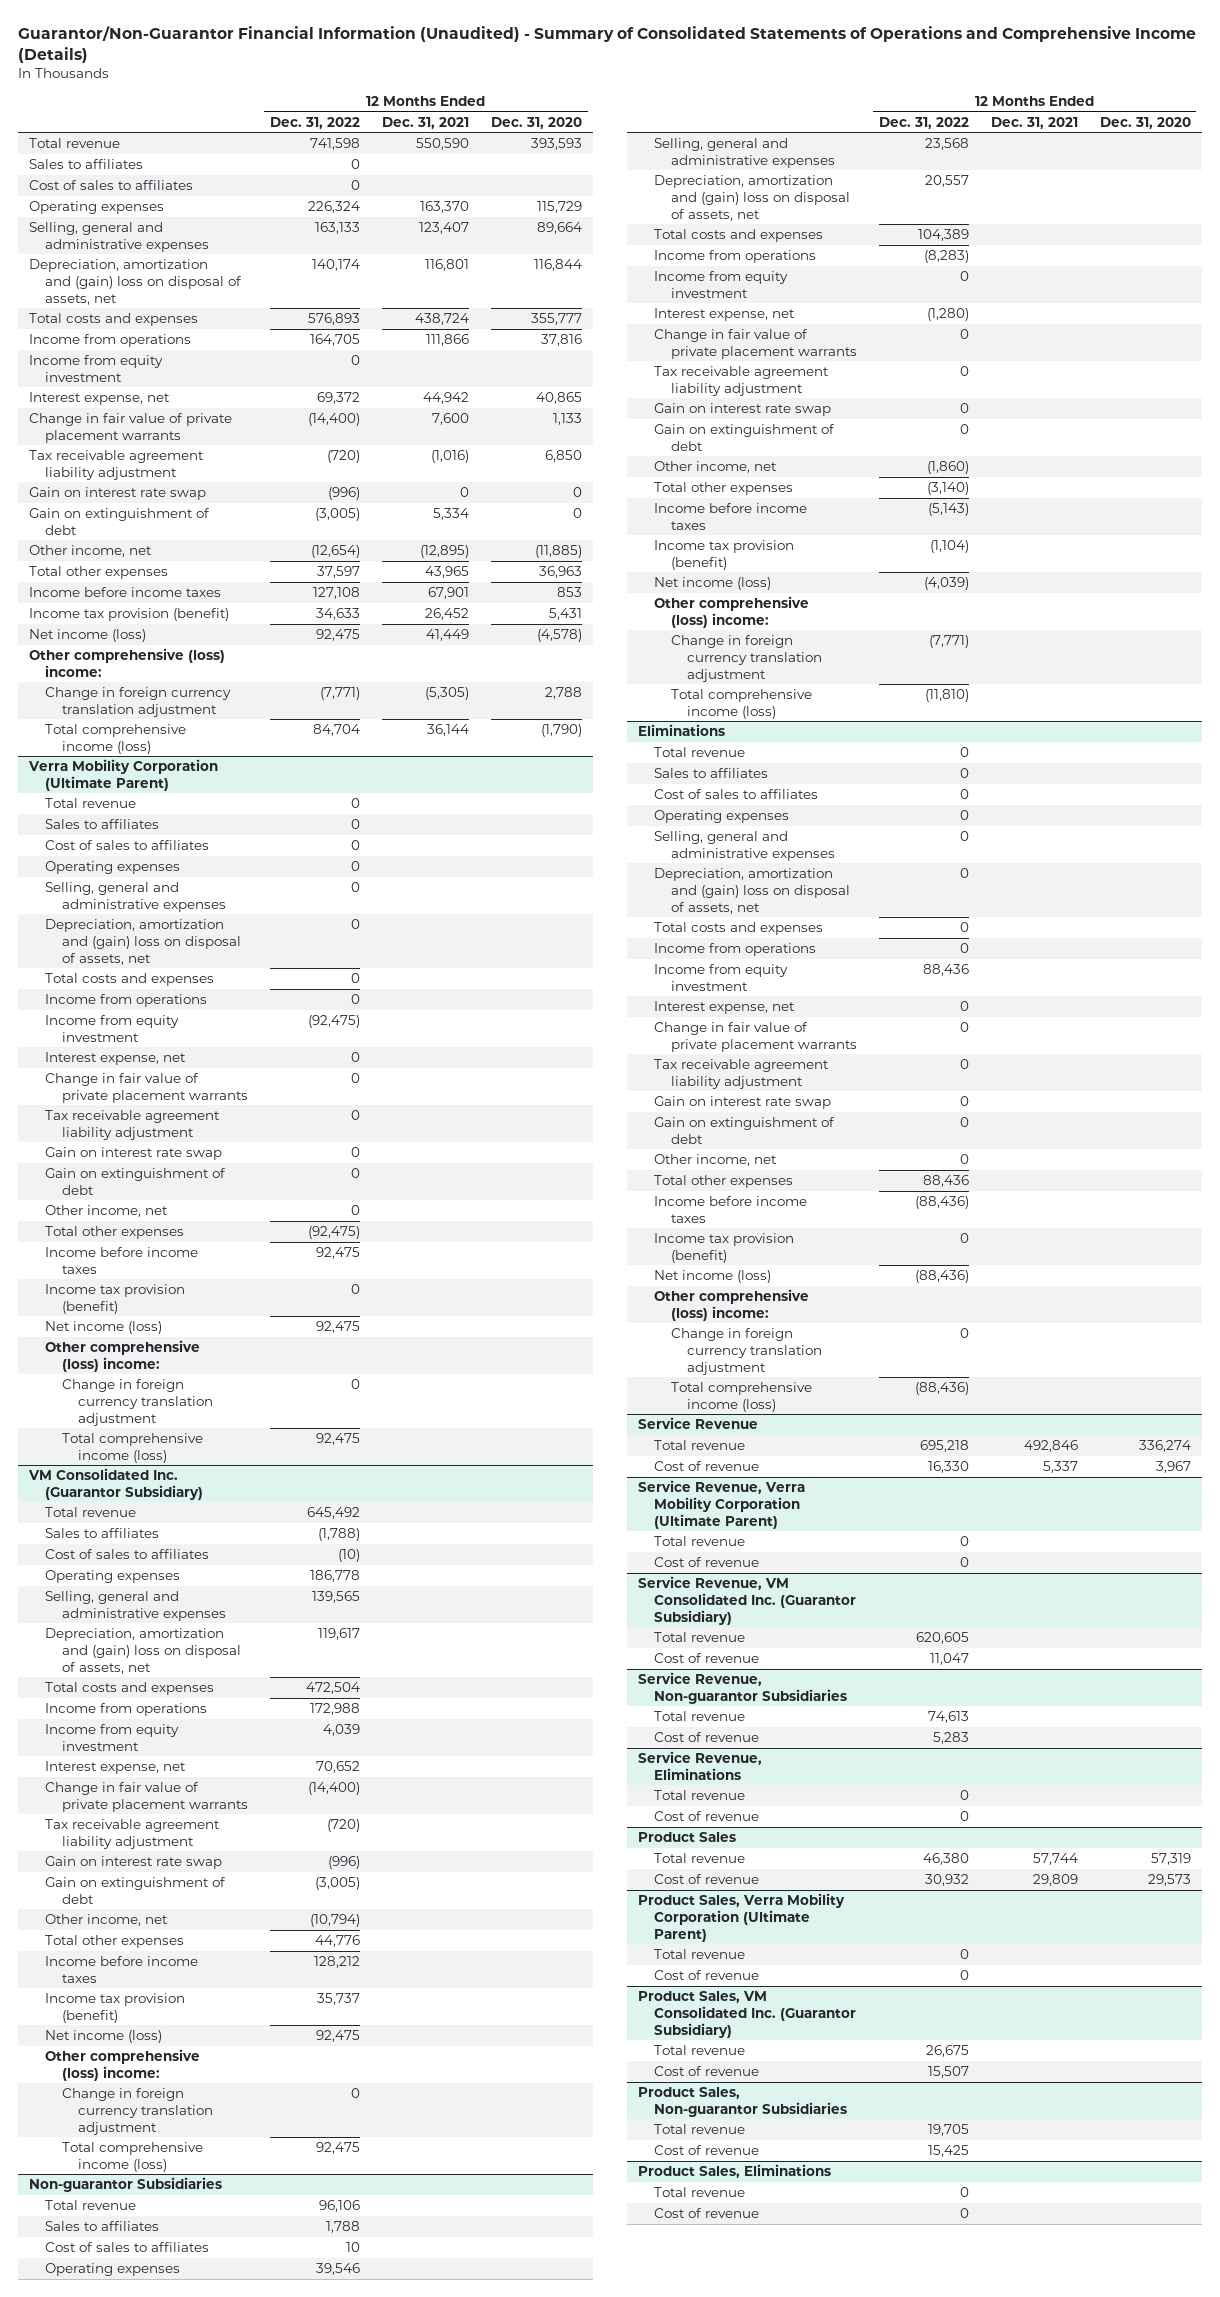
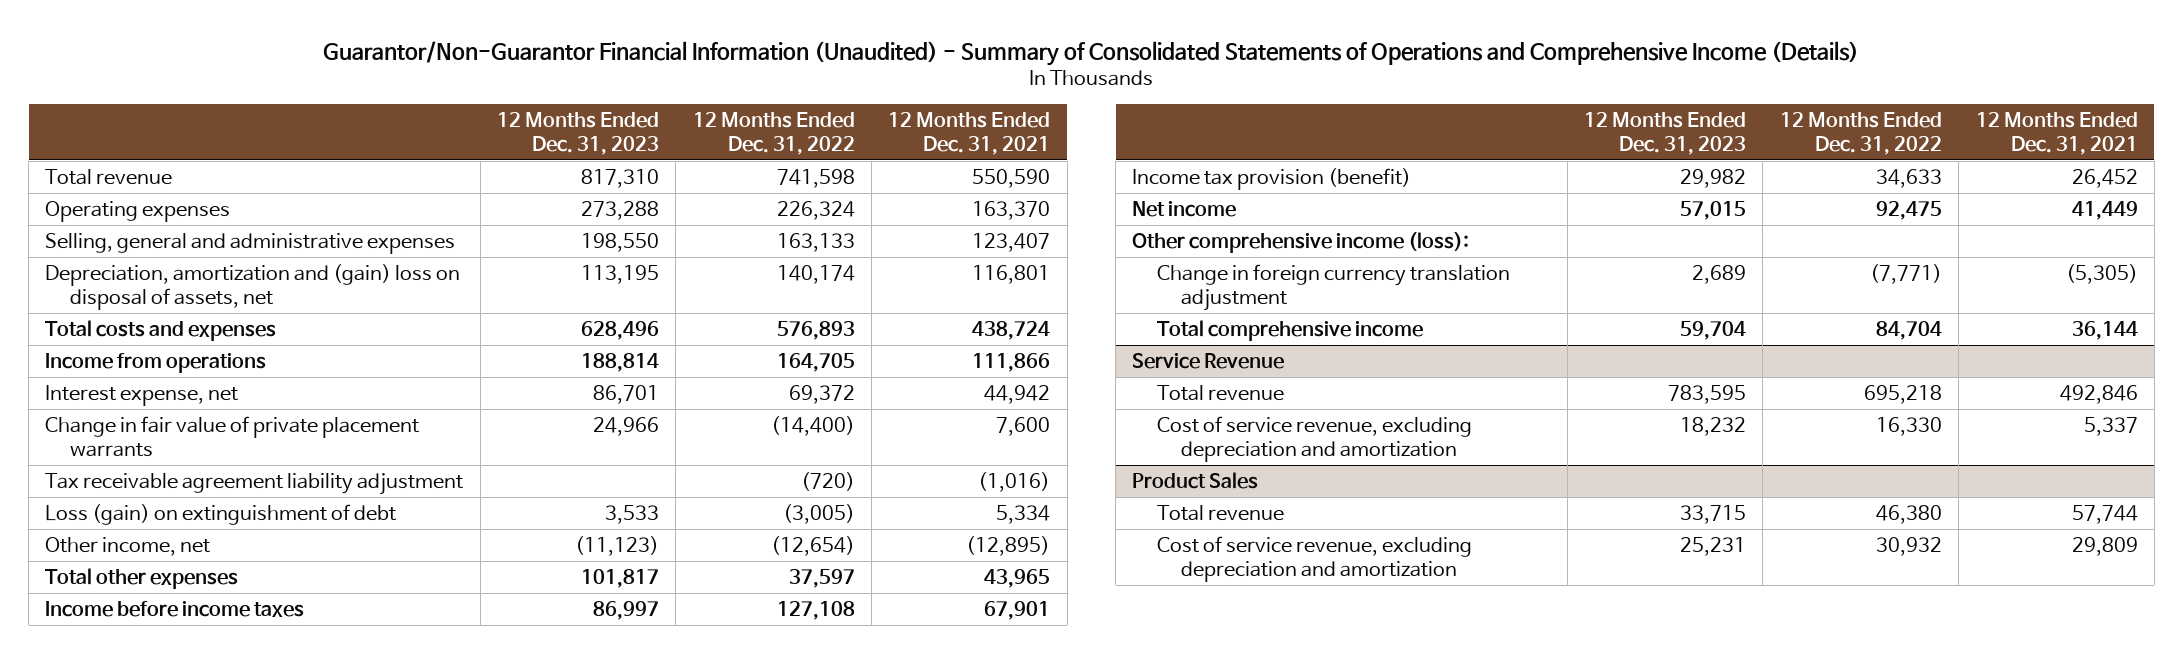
- | 12 Months Ended Dec. 31, 2022 | 12 Months Ended Dec. 31, 2021 | 12 Months Ended Dec. 31, 2020
+ | 12 Months Ended Dec. 31, 2023 | 12 Months Ended Dec. 31, 2022 | 12 Months Ended Dec. 31, 2021
- Sales to affiliates | 0 | |
- Cost of sales to affiliates | 0 | |
- Income from equity investment | 0 | |
- Gain on interest rate swap | (996) | 0 | 0
- Gain on extinguishment of debt | (3,005) | 5,334 | 0
+ Loss (gain) on extinguishment of debt | 3,533 | (3,005) | 5,334
- Net income (loss) | 92,475 | 41,449 | (4,578)
- Other comprehensive (loss) income:
+ Net income | 57,015 | 92,475 | 41,449
+ Other comprehensive income (loss):
- Total comprehensive income (loss) | 84,704 | 36,144 | (1,790)
- Verra Mobility Corporation (Ultimate Parent)
- Total revenue | 0 | |
- Sales to affiliates | 0 | |
- Cost of sales to affiliates | 0 | |
- Operating expenses | 0 | |
- Selling, general and administrative expenses | 0 | |
- Depreciation, amortization and (gain) loss on disposal of assets, net | 0 | |
- Total costs and expenses | 0 | |
- Income from operations | 0 | |
- Income from equity investment | (92,475) | |
- Interest expense, net | 0 | |
- Change in fair value of private placement warrants | 0 | |
- Tax receivable agreement liability adjustment | 0 | |
- Gain on interest rate swap | 0 | |
- Gain on extinguishment of debt | 0 | |
- Other income, net | 0 | |
- Total other expenses | (92,475) | |
- Income before income taxes | 92,475 | |
- Income tax provision (benefit) | 0 | |
- Net income (loss) | 92,475 | |
- Other comprehensive (loss) income:
- Change in foreign currency translation adjustment | 0 | |
- Total comprehensive income (loss) | 92,475 | |
- VM Consolidated Inc. (Guarantor Subsidiary)
- Total revenue | 645,492 | |
- Sales to affiliates | (1,788) | |
- Cost of sales to affiliates | (10) | |
- Operating expenses | 186,778 | |
- Selling, general and administrative expenses | 139,565 | |
- Depreciation, amortization and (gain) loss on disposal of assets, net | 119,617 | |
- Total costs and expenses | 472,504 | |
- Income from operations | 172,988 | |
- Income from equity investment | 4,039 | |
- Interest expense, net | 70,652 | |
- Change in fair value of private placement warrants | (14,400) | |
- Tax receivable agreement liability adjustment | (720) | |
- Gain on interest rate swap | (996) | |
- Gain on extinguishment of debt | (3,005) | |
- Other income, net | (10,794) | |
- Total other expenses | 44,776 | |
- Income before income taxes | 128,212 | |
- Income tax provision (benefit) | 35,737 | |
- Net income (loss) | 92,475 | |
- Other comprehensive (loss) income:
- Change in foreign currency translation adjustment | 0 | |
- Total comprehensive income (loss) | 92,475 | |
- Non-guarantor Subsidiaries
- Total revenue | 96,106 | |
- Sales to affiliates | 1,788 | |
- Cost of sales to affiliates | 10 | |
- Operating expenses | 39,546 | |
- Selling, general and administrative expenses | 23,568 | |
- Depreciation, amortization and (gain) loss on disposal of assets, net | 20,557 | |
- Total costs and expenses | 104,389 | |
- Income from operations | (8,283) | |
- Income from equity investment | 0 | |
- Interest expense, net | (1,280) | |
- Change in fair value of private placement warrants | 0 | |
- Tax receivable agreement liability adjustment | 0 | |
- Gain on interest rate swap | 0 | |
- Gain on extinguishment of debt | 0 | |
- Other income, net | (1,860) | |
- Total other expenses | (3,140) | |
- Income before income taxes | (5,143) | |
- Income tax provision (benefit) | (1,104) | |
- Net income (loss) | (4,039) | |
- Other comprehensive (loss) income:
- Change in foreign currency translation adjustment | (7,771) | |
- Total comprehensive income (loss) | (11,810) | |
- Eliminations
- Total revenue | 0 | |
- Sales to affiliates | 0 | |
- Cost of sales to affiliates | 0 | |
- Operating expenses | 0 | |
- Selling, general and administrative expenses | 0 | |
- Depreciation, amortization and (gain) loss on disposal of assets, net | 0 | |
- Total costs and expenses | 0 | |
- Income from operations | 0 | |
- Income from equity investment | 88,436 | |
- Interest expense, net | 0 | |
- Change in fair value of private placement warrants | 0 | |
- Tax receivable agreement liability adjustment | 0 | |
- Gain on interest rate swap | 0 | |
- Gain on extinguishment of debt | 0 | |
- Other income, net | 0 | |
- Total other expenses | 88,436 | |
- Income before income taxes | (88,436) | |
- Income tax provision (benefit) | 0 | |
- Net income (loss) | (88,436) | |
- Other comprehensive (loss) income:
- Change in foreign currency translation adjustment | 0 | |
- Total comprehensive income (loss) | (88,436) | |
+ Total comprehensive income | 59,704 | 84,704 | 36,144
@ Service Revenue
- Cost of revenue | 16,330 | 5,337 | 3,967
- Service Revenue, Verra Mobility Corporation (Ultimate Parent)
- Total revenue | 0 | |
- Cost of revenue | 0 | |
- Service Revenue, VM Consolidated Inc. (Guarantor Subsidiary)
- Total revenue | 620,605 | |
- Cost of revenue | 11,047 | |
- Service Revenue, Non-guarantor Subsidiaries
- Total revenue | 74,613 | |
- Cost of revenue | 5,283 | |
- Service Revenue, Eliminations
- Total revenue | 0 | |
- Cost of revenue | 0 | |
@ Service Revenue
+ Cost of service revenue, excluding depreciation and amortization | 18,232 | 16,330 | 5,337
@ Product Sales
- Cost of revenue | 30,932 | 29,809 | 29,573
- Product Sales, Verra Mobility Corporation (Ultimate Parent)
- Total revenue | 0 | |
- Cost of revenue | 0 | |
- Product Sales, VM Consolidated Inc. (Guarantor Subsidiary)
- Total revenue | 26,675 | |
- Cost of revenue | 15,507 | |
- Product Sales, Non-guarantor Subsidiaries
- Total revenue | 19,705 | |
- Cost of revenue | 15,425 | |
- Product Sales, Eliminations
- Total revenue | 0 | |
- Cost of revenue | 0 | |
@ Product Sales
+ Cost of service revenue, excluding depreciation and amortization | 25,231 | 30,932 | 29,809

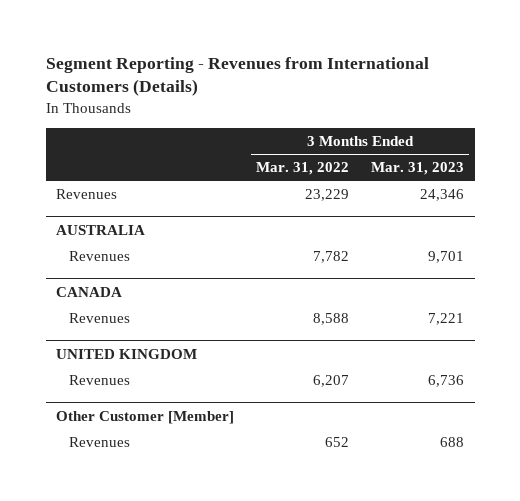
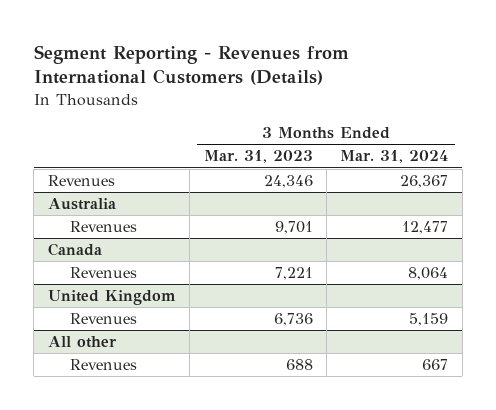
- | 3 Months Ended Mar. 31, 2022 | 3 Months Ended Mar. 31, 2023
+ | 3 Months Ended Mar. 31, 2023 | 3 Months Ended Mar. 31, 2024
- AUSTRALIA
+ Australia
- CANADA
+ Canada
- UNITED KINGDOM
+ United Kingdom
- Other Customer [Member]
+ All other

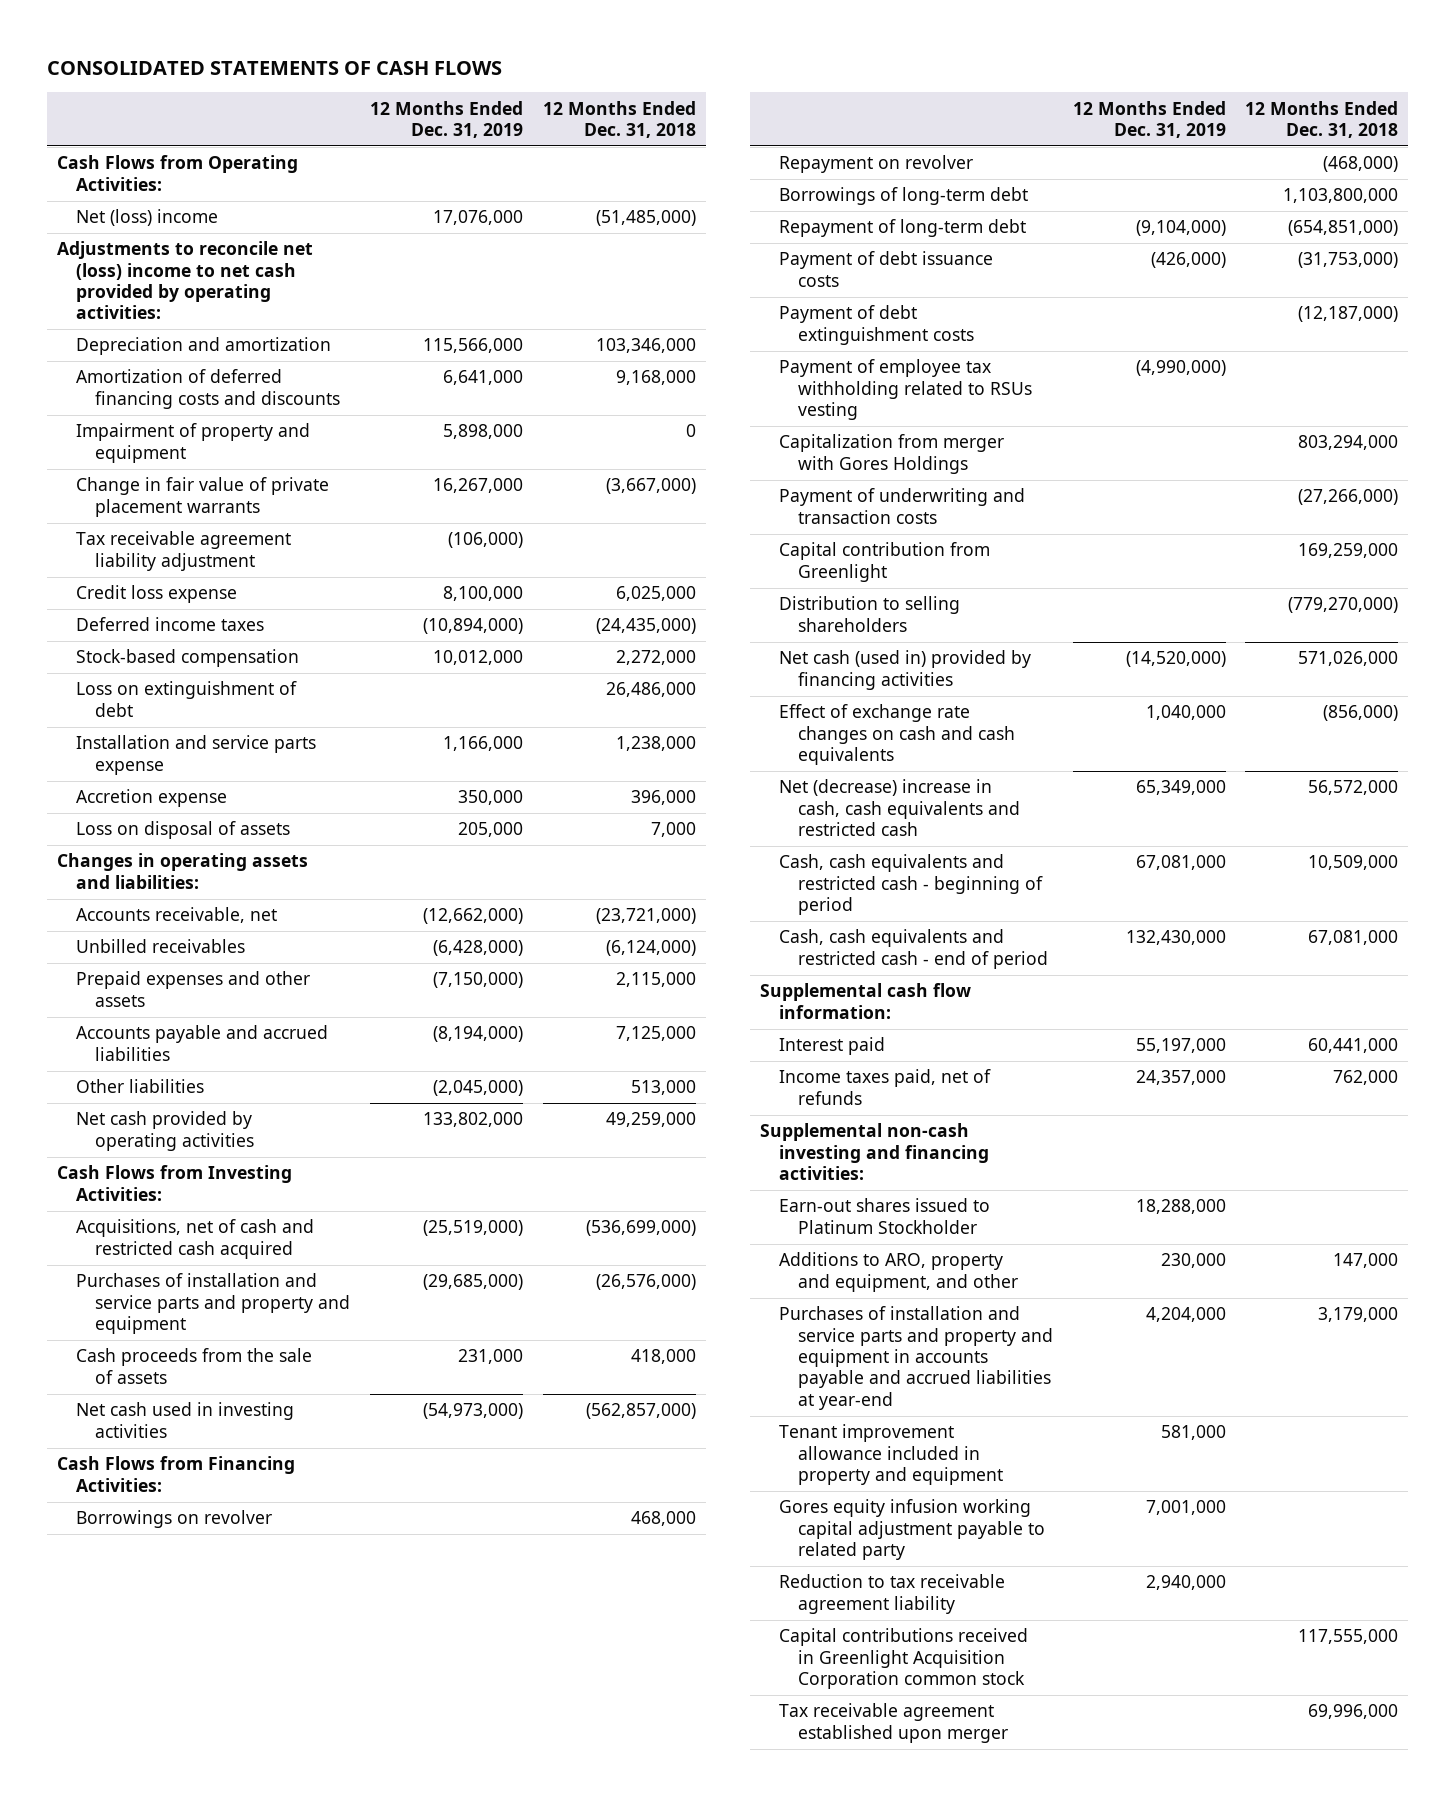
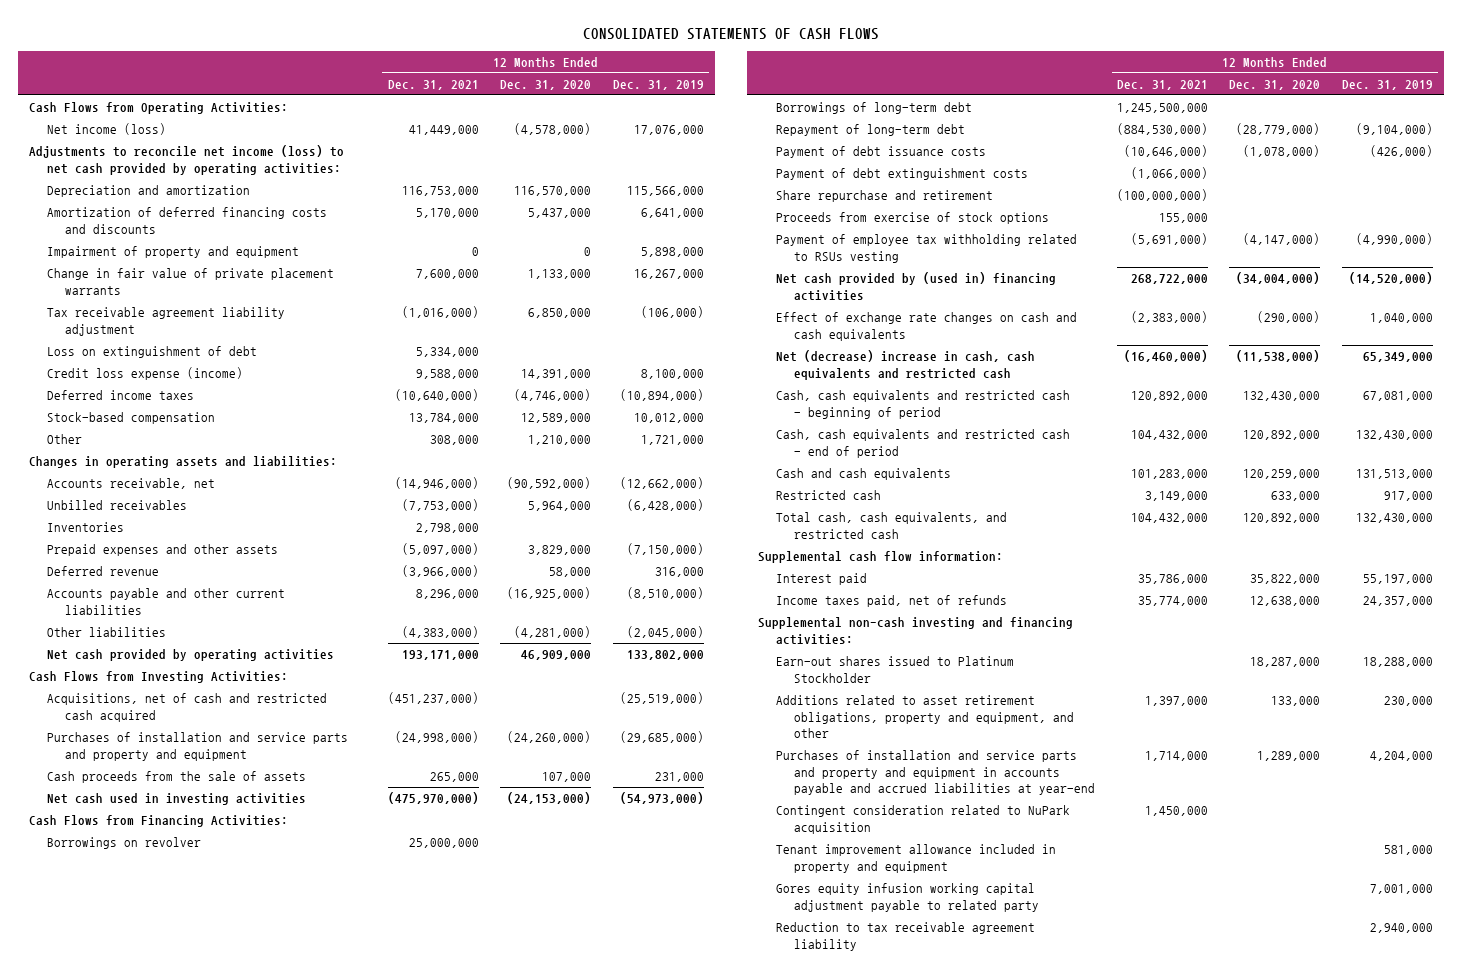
- | 12 Months Ended Dec. 31, 2019 | 12 Months Ended Dec. 31, 2018
+ | 12 Months Ended Dec. 31, 2021 | 12 Months Ended Dec. 31, 2020 | 12 Months Ended Dec. 31, 2019
- Net (loss) income | 17,076,000 | (51,485,000)
- Adjustments to reconcile net (loss) income to net cash provided by operating activities:
+ Net income (loss) | 41,449,000 | (4,578,000) | 17,076,000
+ Adjustments to reconcile net income (loss) to net cash provided by operating activities:
- Credit loss expense | 8,100,000 | 6,025,000
moved up: Loss on extinguishment of debt | 5,334,000 | |
+ Credit loss expense (income) | 9,588,000 | 14,391,000 | 8,100,000
- Installation and service parts expense | 1,166,000 | 1,238,000
- Accretion expense | 350,000 | 396,000
- Loss on disposal of assets | 205,000 | 7,000
+ Other | 308,000 | 1,210,000 | 1,721,000
+ Inventories | 2,798,000 | |
- Accounts payable and accrued liabilities | (8,194,000) | 7,125,000
+ Deferred revenue | (3,966,000) | 58,000 | 316,000
+ Accounts payable and other current liabilities | 8,296,000 | (16,925,000) | (8,510,000)
- Repayment on revolver | | (468,000)
+ Share repurchase and retirement | (100,000,000) | |
+ Proceeds from exercise of stock options | 155,000 | |
- Capitalization from merger with Gores Holdings | | 803,294,000
- Payment of underwriting and transaction costs | | (27,266,000)
- Capital contribution from Greenlight | | 169,259,000
- Distribution to selling shareholders | | (779,270,000)
- Net cash (used in) provided by financing activities | (14,520,000) | 571,026,000
+ Net cash provided by (used in) financing activities | 268,722,000 | (34,004,000) | (14,520,000)
+ Cash and cash equivalents | 101,283,000 | 120,259,000 | 131,513,000
+ Restricted cash | 3,149,000 | 633,000 | 917,000
+ Total cash, cash equivalents, and restricted cash | 104,432,000 | 120,892,000 | 132,430,000
- Additions to ARO, property and equipment, and other | 230,000 | 147,000
+ Additions related to asset retirement obligations, property and equipment, and other | 1,397,000 | 133,000 | 230,000
+ Contingent consideration related to NuPark acquisition | 1,450,000 | |
- Capital contributions received in Greenlight Acquisition Corporation common stock | | 117,555,000
- Tax receivable agreement established upon merger | | 69,996,000

